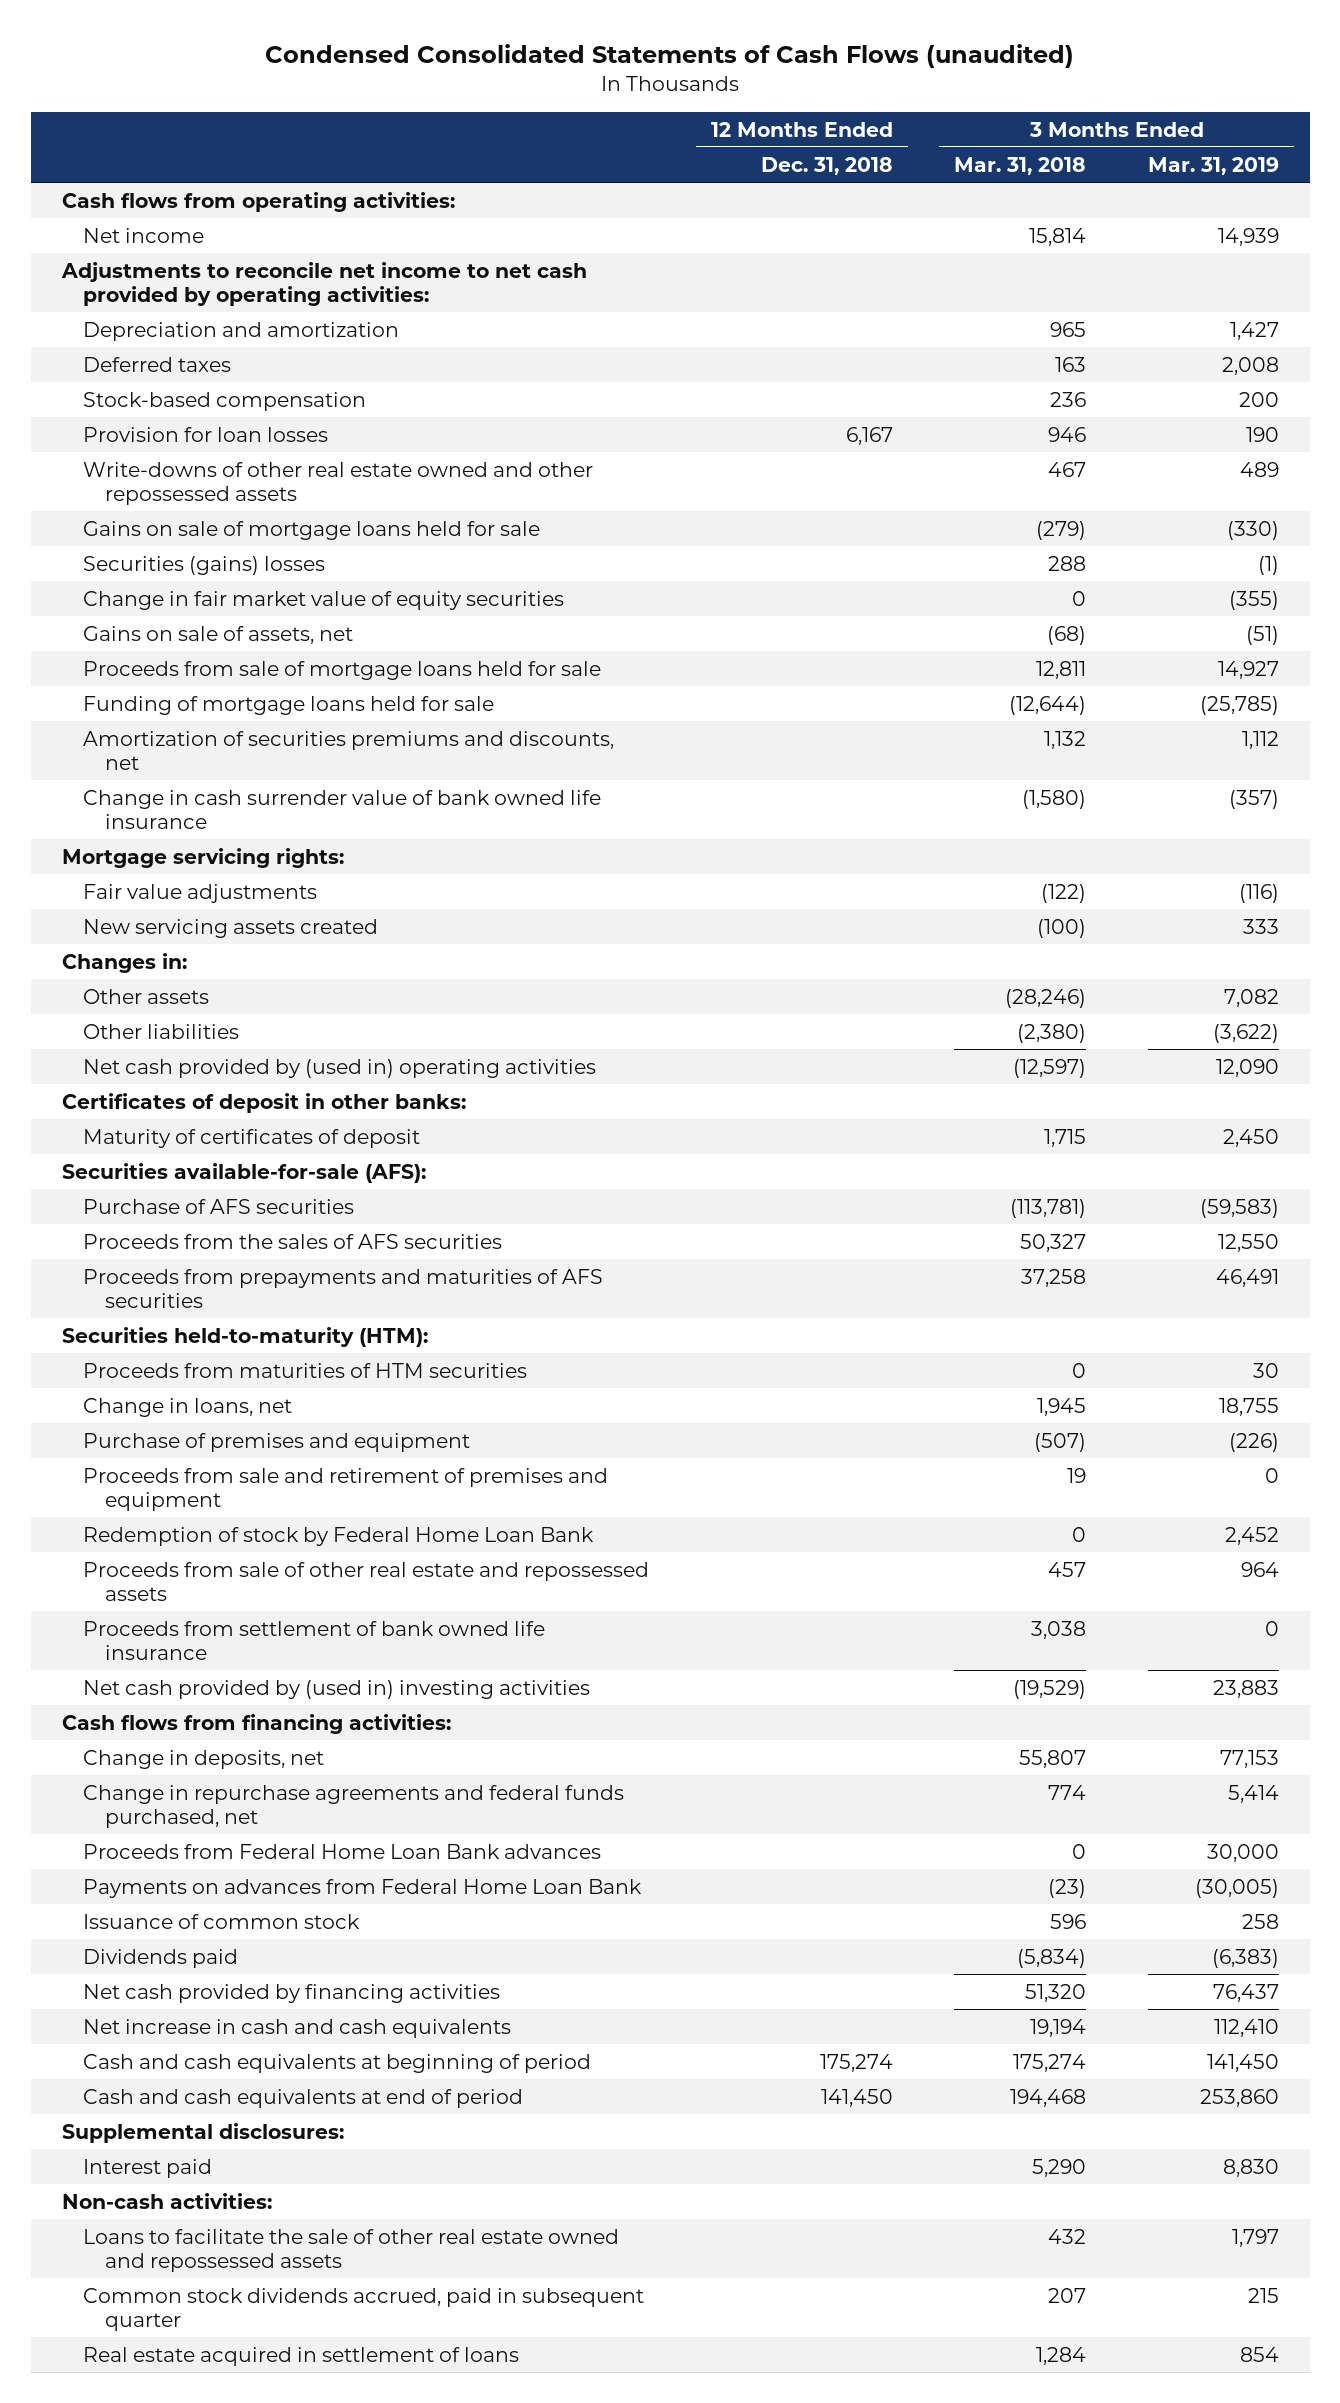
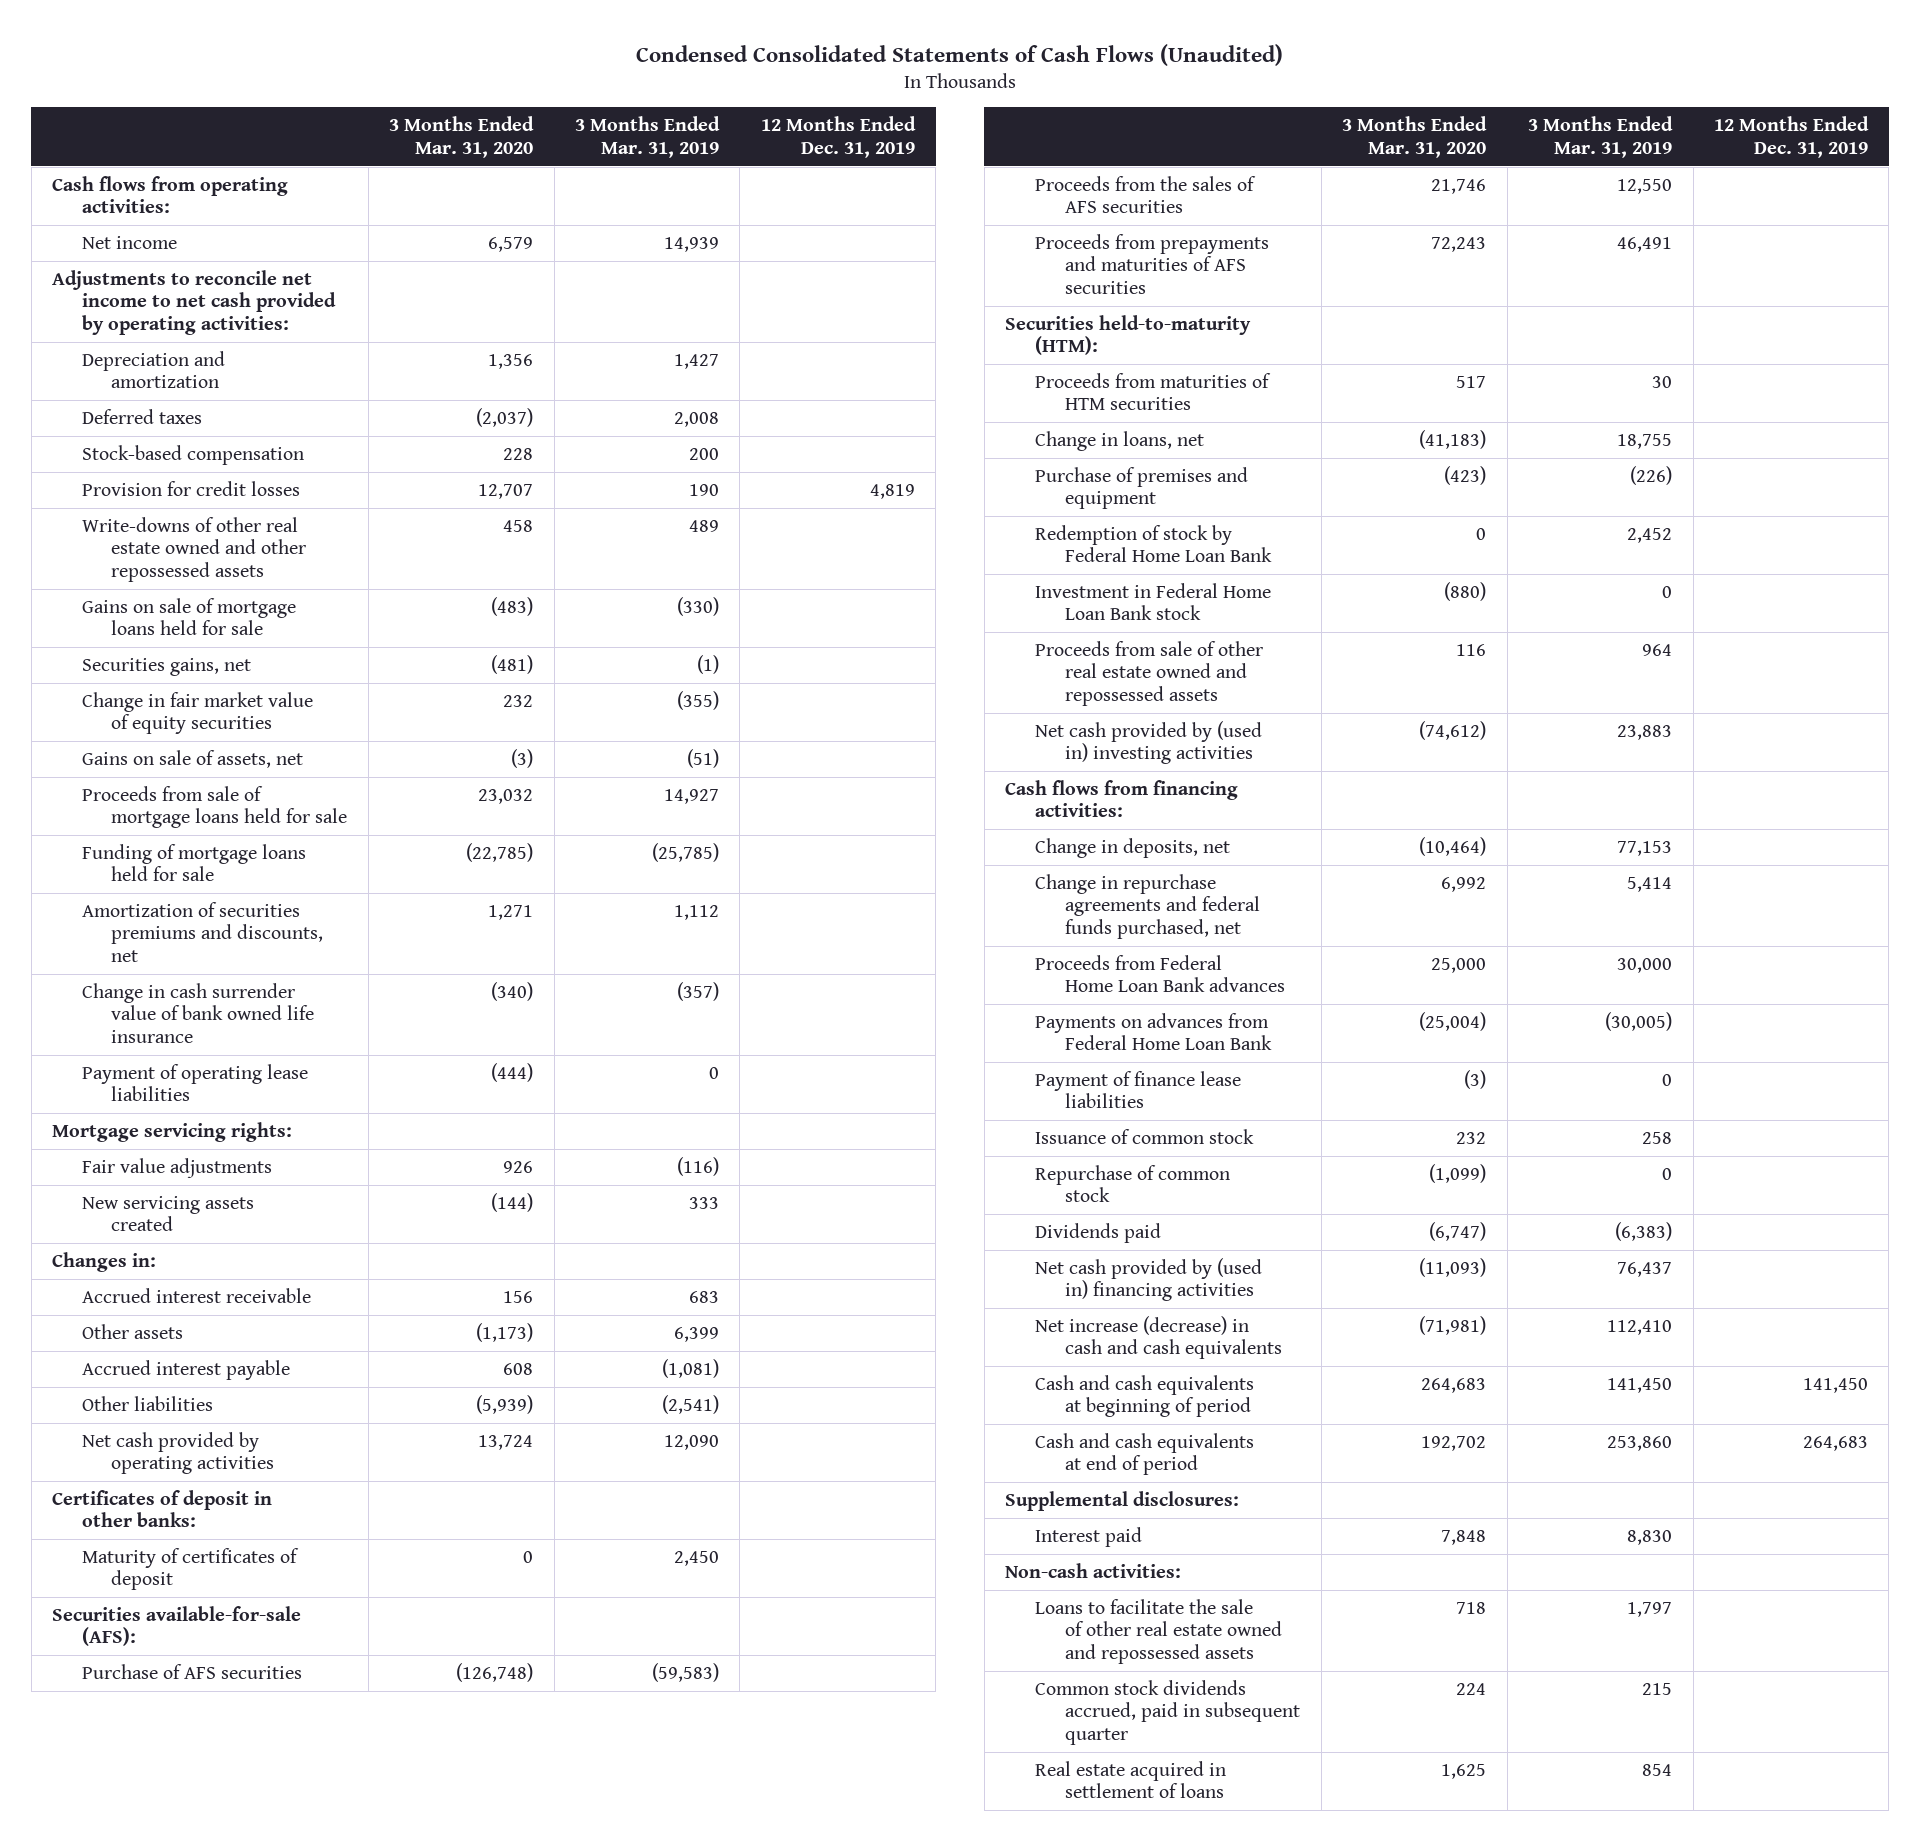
- Condensed Consolidated Statements of Cash Flows (unaudited)
+ Condensed Consolidated Statements of Cash Flows (Unaudited)
- | 12 Months Ended Dec. 31, 2018 | 3 Months Ended Mar. 31, 2018 | 3 Months Ended Mar. 31, 2019
+ | 3 Months Ended Mar. 31, 2020 | 3 Months Ended Mar. 31, 2019 | 12 Months Ended Dec. 31, 2019
- Provision for loan losses | 6,167 | 946 | 190
+ Provision for credit losses | 12,707 | 190 | 4,819
- Securities (gains) losses | | 288 | (1)
+ Securities gains, net | (481) | (1) |
+ Payment of operating lease liabilities | (444) | 0 |
- Other assets | | (28,246) | 7,082
- Other liabilities | | (2,380) | (3,622)
- Net cash provided by (used in) operating activities | | (12,597) | 12,090
+ Accrued interest receivable | 156 | 683 |
+ Other assets | (1,173) | 6,399 |
+ Accrued interest payable | 608 | (1,081) |
+ Other liabilities | (5,939) | (2,541) |
+ Net cash provided by operating activities | 13,724 | 12,090 |
- Proceeds from sale and retirement of premises and equipment | | 19 | 0
- Proceeds from sale of other real estate and repossessed assets | | 457 | 964
- Proceeds from settlement of bank owned life insurance | | 3,038 | 0
+ Investment in Federal Home Loan Bank stock | (880) | 0 |
+ Proceeds from sale of other real estate owned and repossessed assets | 116 | 964 |
+ Payment of finance lease liabilities | (3) | 0 |
+ Repurchase of common stock | (1,099) | 0 |
- Net cash provided by financing activities | | 51,320 | 76,437
- Net increase in cash and cash equivalents | | 19,194 | 112,410
+ Net cash provided by (used in) financing activities | (11,093) | 76,437 |
+ Net increase (decrease) in cash and cash equivalents | (71,981) | 112,410 |

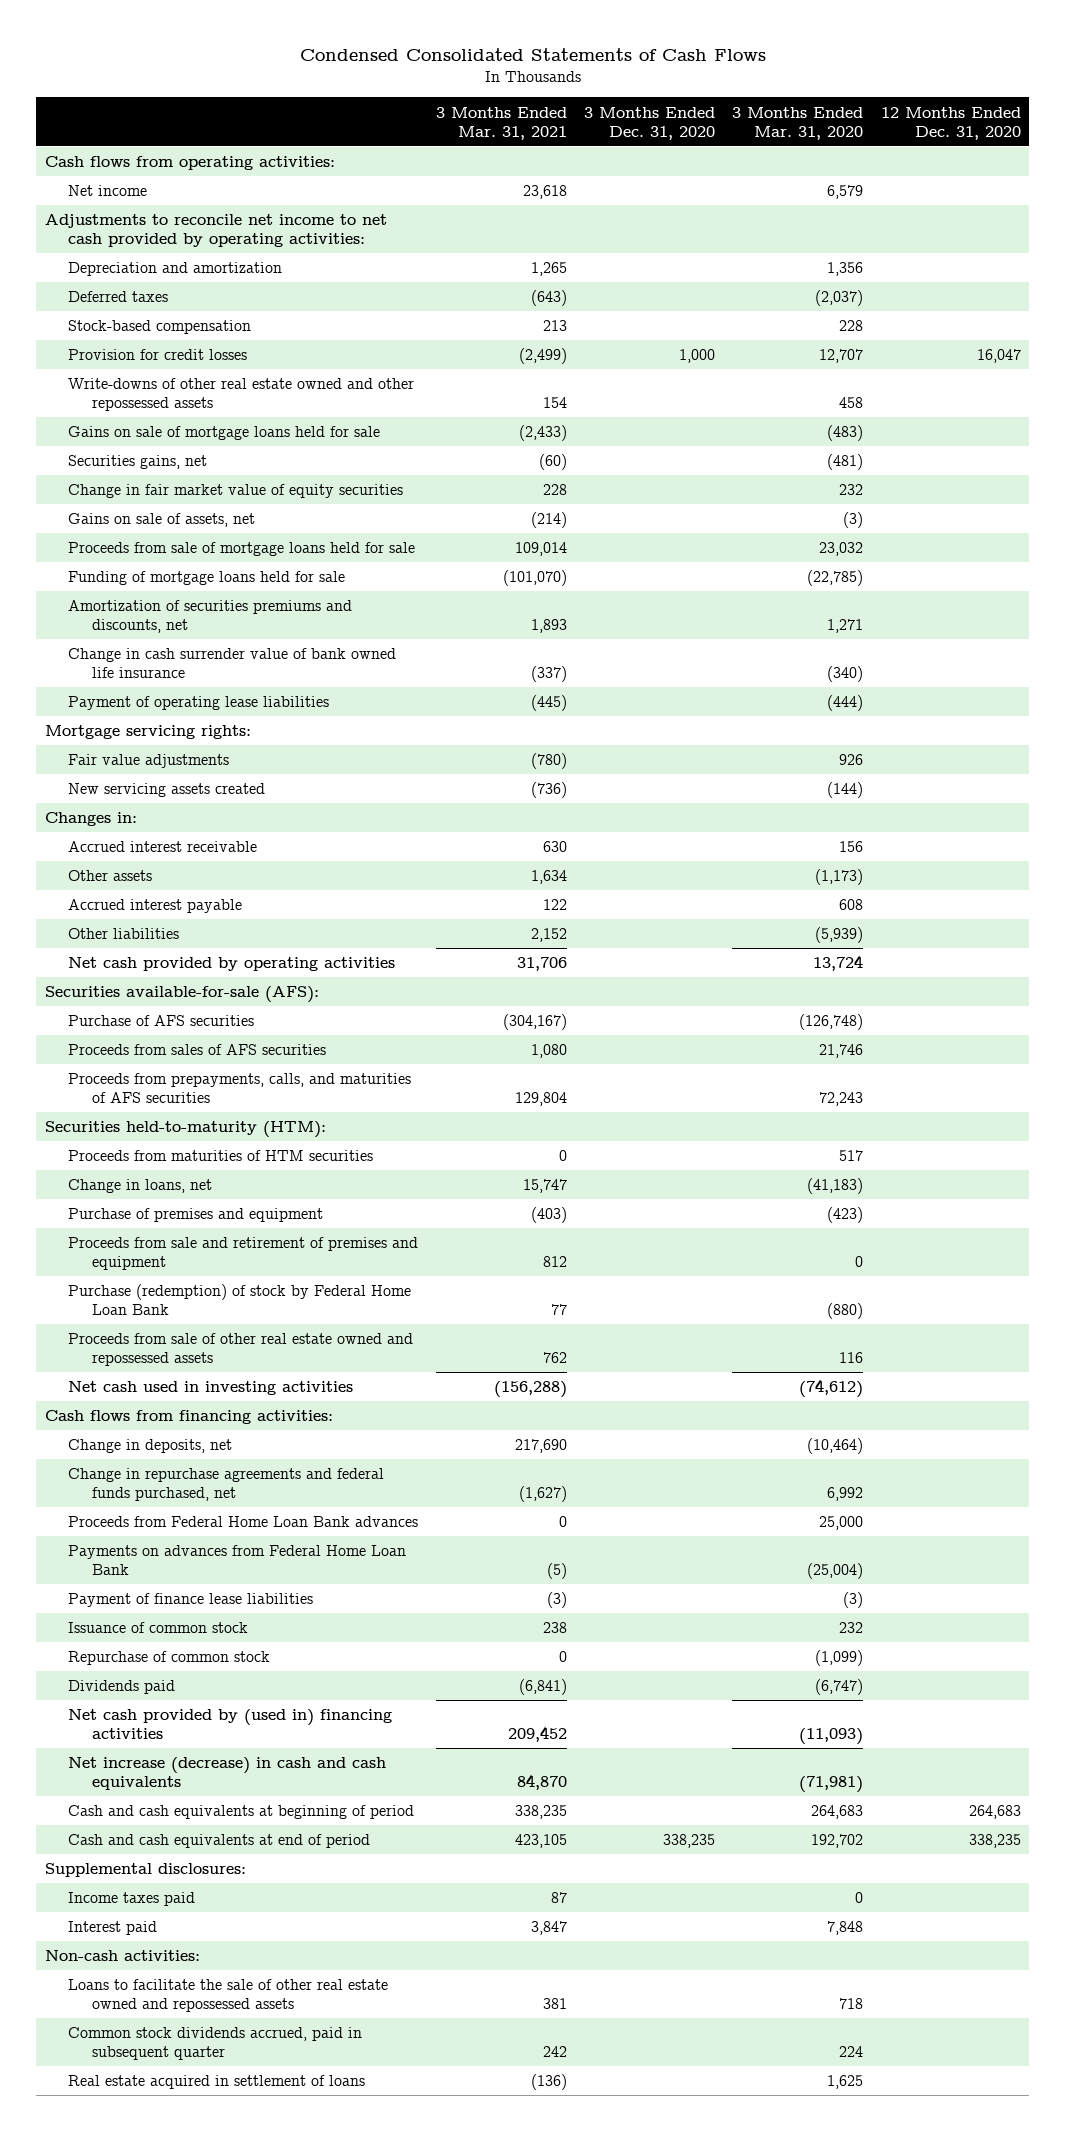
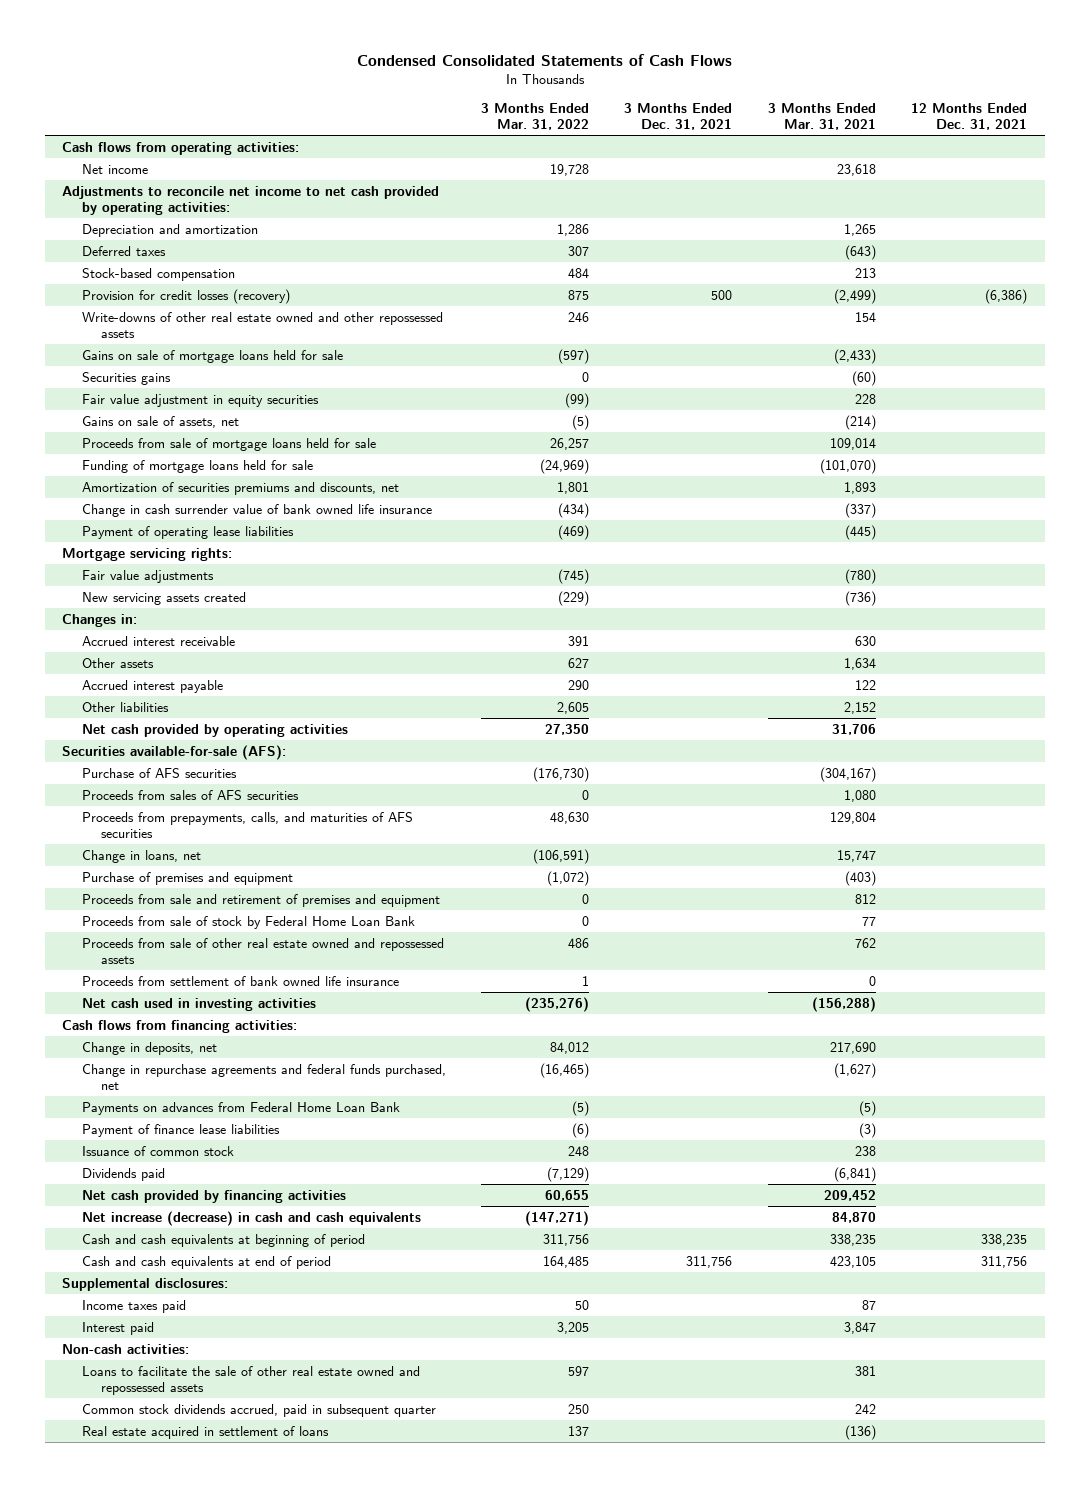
- | 3 Months Ended Mar. 31, 2021 | 3 Months Ended Dec. 31, 2020 | 3 Months Ended Mar. 31, 2020 | 12 Months Ended Dec. 31, 2020
+ | 3 Months Ended Mar. 31, 2022 | 3 Months Ended Dec. 31, 2021 | 3 Months Ended Mar. 31, 2021 | 12 Months Ended Dec. 31, 2021
- Provision for credit losses | (2,499) | 1,000 | 12,707 | 16,047
+ Provision for credit losses (recovery) | 875 | 500 | (2,499) | (6,386)
- Securities gains, net | (60) | | (481) |
- Change in fair market value of equity securities | 228 | | 232 |
+ Securities gains | 0 | | (60) |
+ Fair value adjustment in equity securities | (99) | | 228 |
- Securities held-to-maturity (HTM):
- Proceeds from maturities of HTM securities | 0 | | 517 |
- Purchase (redemption) of stock by Federal Home Loan Bank | 77 | | (880) |
+ Proceeds from sale of stock by Federal Home Loan Bank | 0 | | 77 |
+ Proceeds from settlement of bank owned life insurance | 1 | | 0 |
- Proceeds from Federal Home Loan Bank advances | 0 | | 25,000 |
- Repurchase of common stock | 0 | | (1,099) |
- Net cash provided by (used in) financing activities | 209,452 | | (11,093) |
+ Net cash provided by financing activities | 60,655 | | 209,452 |

